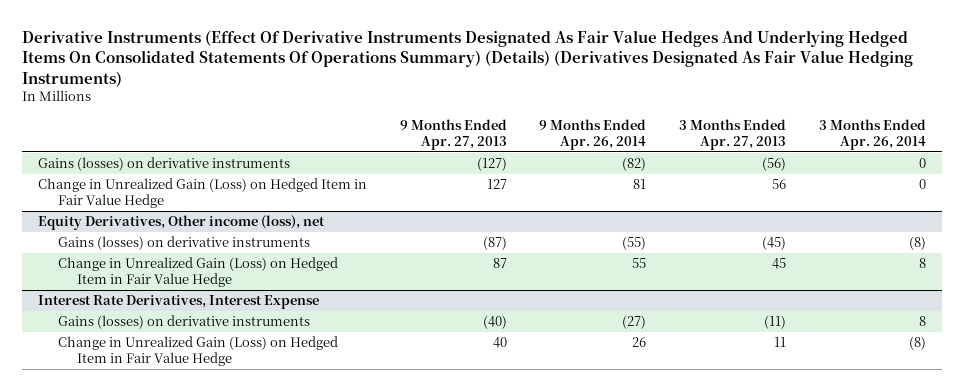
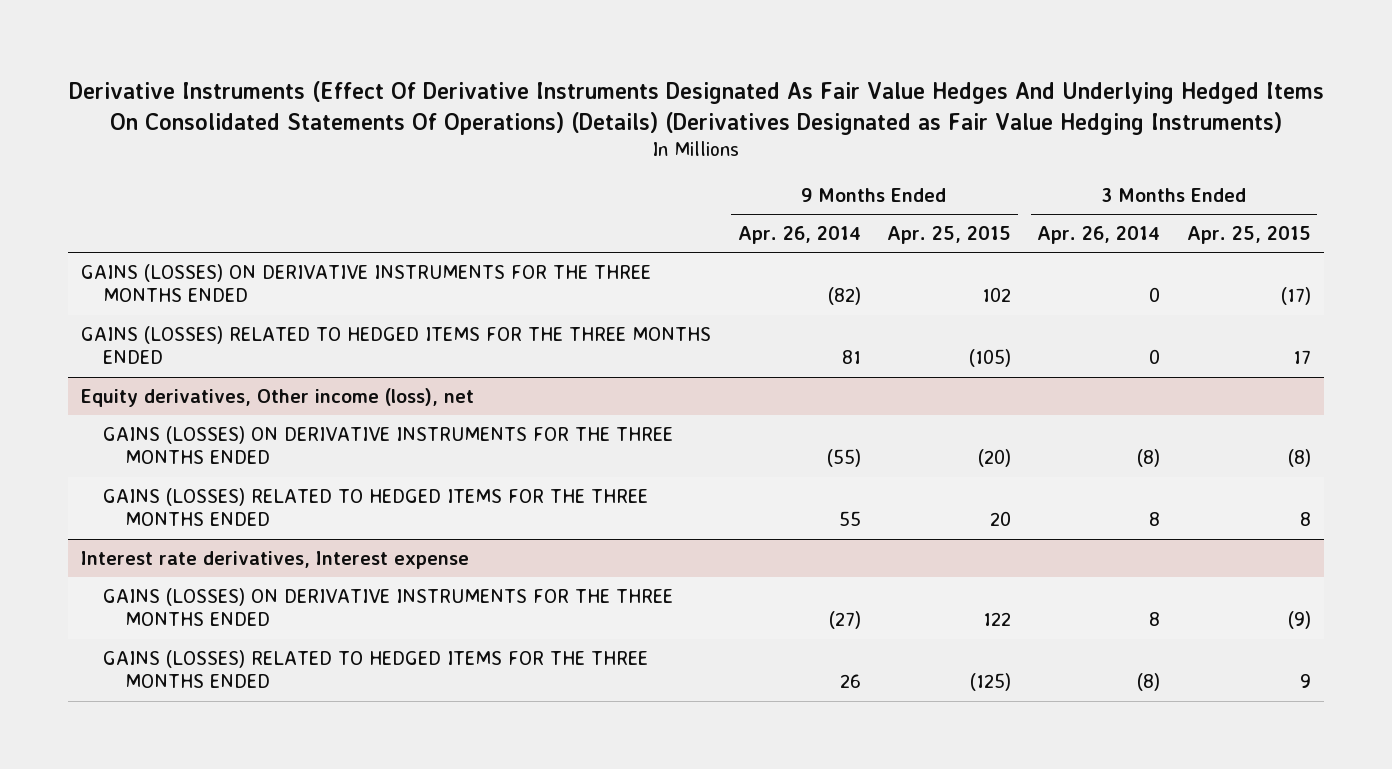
- Derivative Instruments (Effect Of Derivative Instruments Designated As Fair Value Hedges And Underlying Hedged Items On Consolidated Statements Of Operations Summary) (Details) (Derivatives Designated As Fair Value Hedging Instruments)
+ Derivative Instruments (Effect Of Derivative Instruments Designated As Fair Value Hedges And Underlying Hedged Items On Consolidated Statements Of Operations) (Details) (Derivatives Designated as Fair Value Hedging Instruments)
- | 9 Months Ended Apr. 27, 2013 | 9 Months Ended Apr. 26, 2014 | 3 Months Ended Apr. 27, 2013 | 3 Months Ended Apr. 26, 2014
+ | 9 Months Ended Apr. 26, 2014 | 9 Months Ended Apr. 25, 2015 | 3 Months Ended Apr. 26, 2014 | 3 Months Ended Apr. 25, 2015
- Gains (losses) on derivative instruments | (127) | (82) | (56) | 0
- Change in Unrealized Gain (Loss) on Hedged Item in Fair Value Hedge | 127 | 81 | 56 | 0
- Equity Derivatives, Other income (loss), net
- Gains (losses) on derivative instruments | (87) | (55) | (45) | (8)
- Change in Unrealized Gain (Loss) on Hedged Item in Fair Value Hedge | 87 | 55 | 45 | 8
- Interest Rate Derivatives, Interest Expense
- Gains (losses) on derivative instruments | (40) | (27) | (11) | 8
- Change in Unrealized Gain (Loss) on Hedged Item in Fair Value Hedge | 40 | 26 | 11 | (8)
+ GAINS (LOSSES) ON DERIVATIVE INSTRUMENTS FOR THE THREE MONTHS ENDED | (82) | 102 | 0 | (17)
+ GAINS (LOSSES) RELATED TO HEDGED ITEMS FOR THE THREE MONTHS ENDED | 81 | (105) | 0 | 17
+ Equity derivatives, Other income (loss), net
+ GAINS (LOSSES) ON DERIVATIVE INSTRUMENTS FOR THE THREE MONTHS ENDED | (55) | (20) | (8) | (8)
+ GAINS (LOSSES) RELATED TO HEDGED ITEMS FOR THE THREE MONTHS ENDED | 55 | 20 | 8 | 8
+ Interest rate derivatives, Interest expense
+ GAINS (LOSSES) ON DERIVATIVE INSTRUMENTS FOR THE THREE MONTHS ENDED | (27) | 122 | 8 | (9)
+ GAINS (LOSSES) RELATED TO HEDGED ITEMS FOR THE THREE MONTHS ENDED | 26 | (125) | (8) | 9

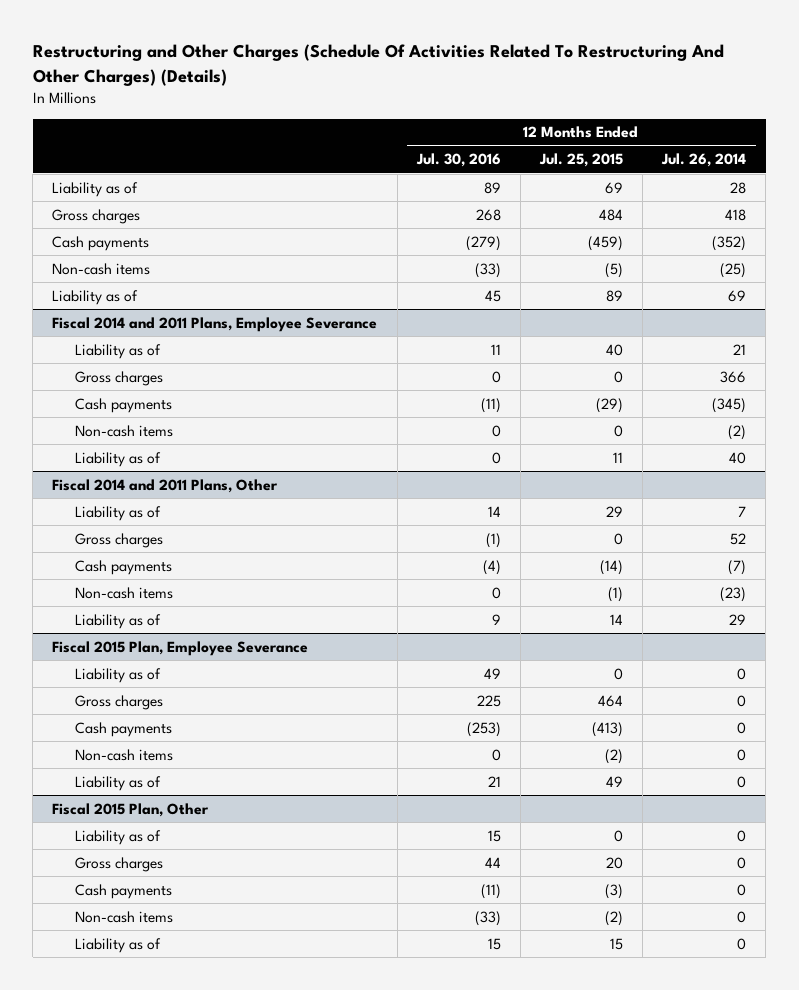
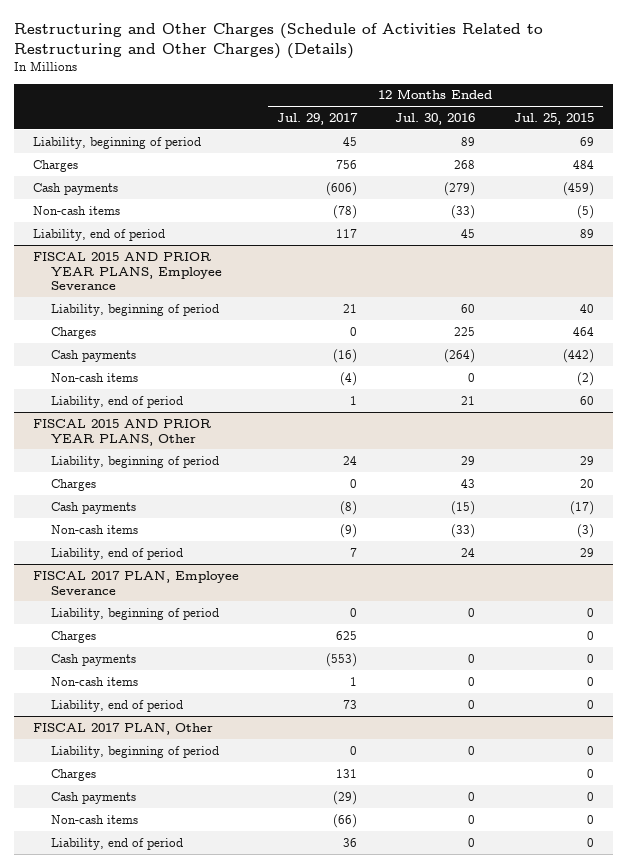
- Restructuring and Other Charges (Schedule Of Activities Related To Restructuring And Other Charges) (Details)
+ Restructuring and Other Charges (Schedule of Activities Related to Restructuring and Other Charges) (Details)
- | 12 Months Ended Jul. 30, 2016 | 12 Months Ended Jul. 25, 2015 | 12 Months Ended Jul. 26, 2014
+ | 12 Months Ended Jul. 29, 2017 | 12 Months Ended Jul. 30, 2016 | 12 Months Ended Jul. 25, 2015
- Liability as of | 89 | 69 | 28
- Gross charges | 268 | 484 | 418
+ Liability, beginning of period | 45 | 89 | 69
+ Charges | 756 | 268 | 484
- Liability as of | 45 | 89 | 69
- Fiscal 2014 and 2011 Plans, Employee Severance
- Liability as of | 11 | 40 | 21
- Gross charges | 0 | 0 | 366
- Cash payments | (11) | (29) | (345)
- Non-cash items | 0 | 0 | (2)
- Liability as of | 0 | 11 | 40
- Fiscal 2014 and 2011 Plans, Other
- Liability as of | 14 | 29 | 7
- Gross charges | (1) | 0 | 52
- Cash payments | (4) | (14) | (7)
- Non-cash items | 0 | (1) | (23)
- Liability as of | 9 | 14 | 29
- Fiscal 2015 Plan, Employee Severance
- Liability as of | 49 | 0 | 0
- Gross charges | 225 | 464 | 0
- Cash payments | (253) | (413) | 0
+ Liability, end of period | 117 | 45 | 89
+ FISCAL 2015 AND PRIOR YEAR PLANS, Employee Severance
+ Liability, beginning of period | 21 | 60 | 40
+ Charges | 0 | 225 | 464
+ Cash payments | (16) | (264) | (442)
- Liability as of | 21 | 49 | 0
- Fiscal 2015 Plan, Other
- Liability as of | 15 | 0 | 0
- Gross charges | 44 | 20 | 0
- Cash payments | (11) | (3) | 0
- Non-cash items | (33) | (2) | 0
- Liability as of | 15 | 15 | 0
+ Liability, end of period | 1 | 21 | 60
+ FISCAL 2015 AND PRIOR YEAR PLANS, Other
+ Liability, beginning of period | 24 | 29 | 29
+ Charges | 0 | 43 | 20
+ Cash payments | (8) | (15) | (17)
+ Non-cash items | (9) | (33) | (3)
+ Liability, end of period | 7 | 24 | 29
+ FISCAL 2017 PLAN, Employee Severance
+ Liability, beginning of period | 0 | 0 | 0
+ Charges | 625 | | 0
+ Cash payments | (553) | 0 | 0
+ Non-cash items | 1 | 0 | 0
+ Liability, end of period | 73 | 0 | 0
+ FISCAL 2017 PLAN, Other
+ Liability, beginning of period | 0 | 0 | 0
+ Charges | 131 | | 0
+ Cash payments | (29) | 0 | 0
+ Non-cash items | (66) | 0 | 0
+ Liability, end of period | 36 | 0 | 0

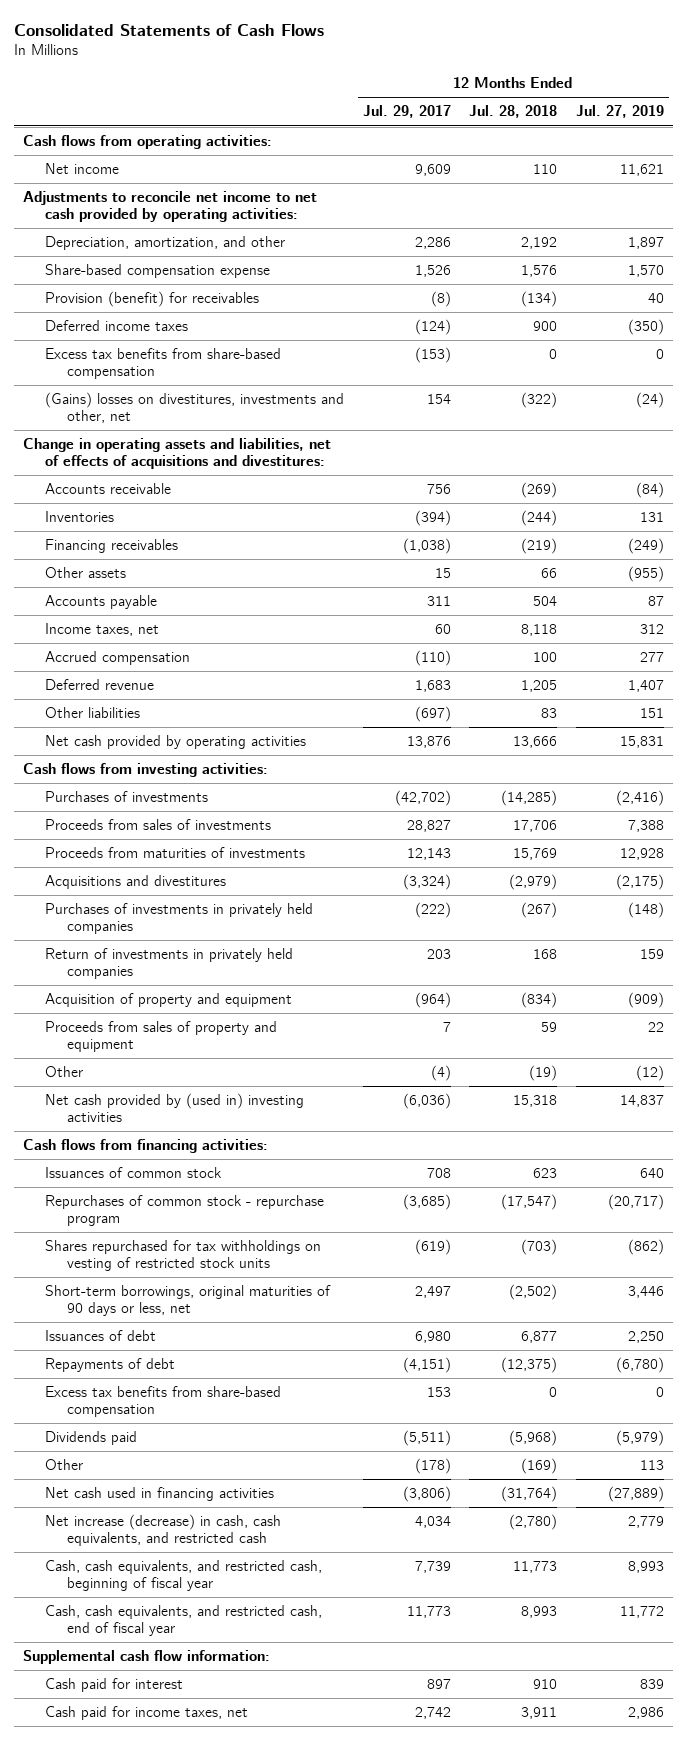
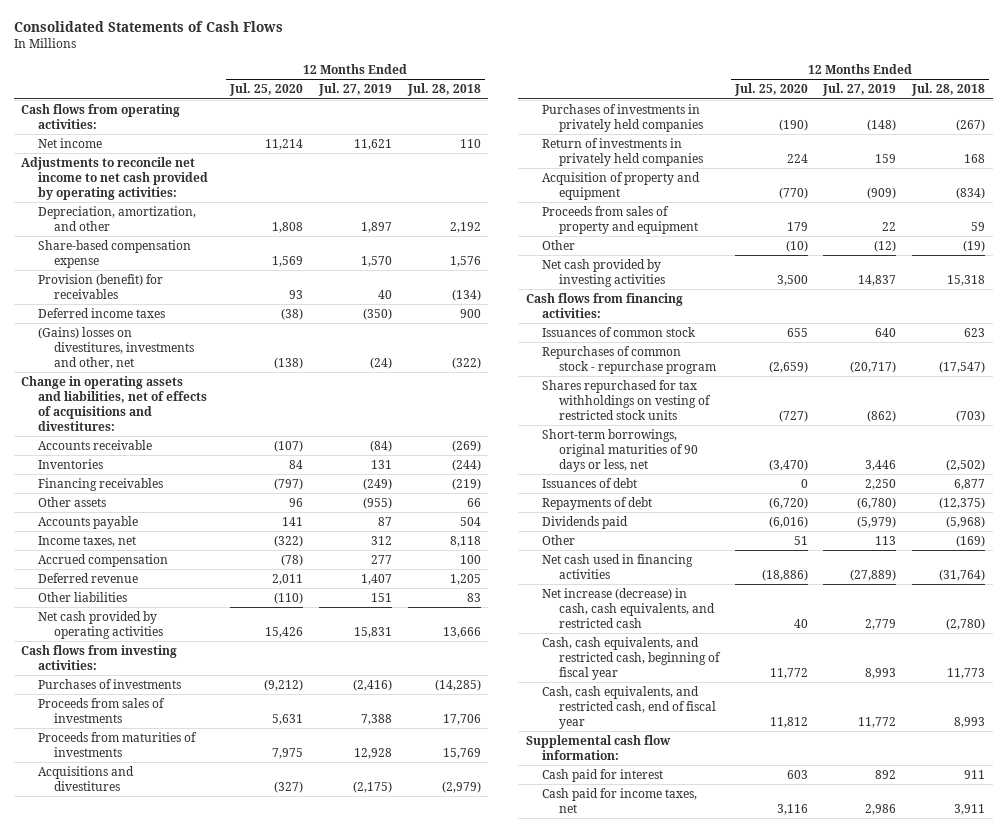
- | 12 Months Ended Jul. 29, 2017 | 12 Months Ended Jul. 28, 2018 | 12 Months Ended Jul. 27, 2019
+ | 12 Months Ended Jul. 25, 2020 | 12 Months Ended Jul. 27, 2019 | 12 Months Ended Jul. 28, 2018
- Excess tax benefits from share-based compensation | (153) | 0 | 0
- Net cash provided by (used in) investing activities | (6,036) | 15,318 | 14,837
+ Net cash provided by investing activities | 3,500 | 14,837 | 15,318
- Excess tax benefits from share-based compensation | 153 | 0 | 0
- Cash paid for interest | 897 | 910 | 839
+ Cash paid for interest | 603 | 892 | 911

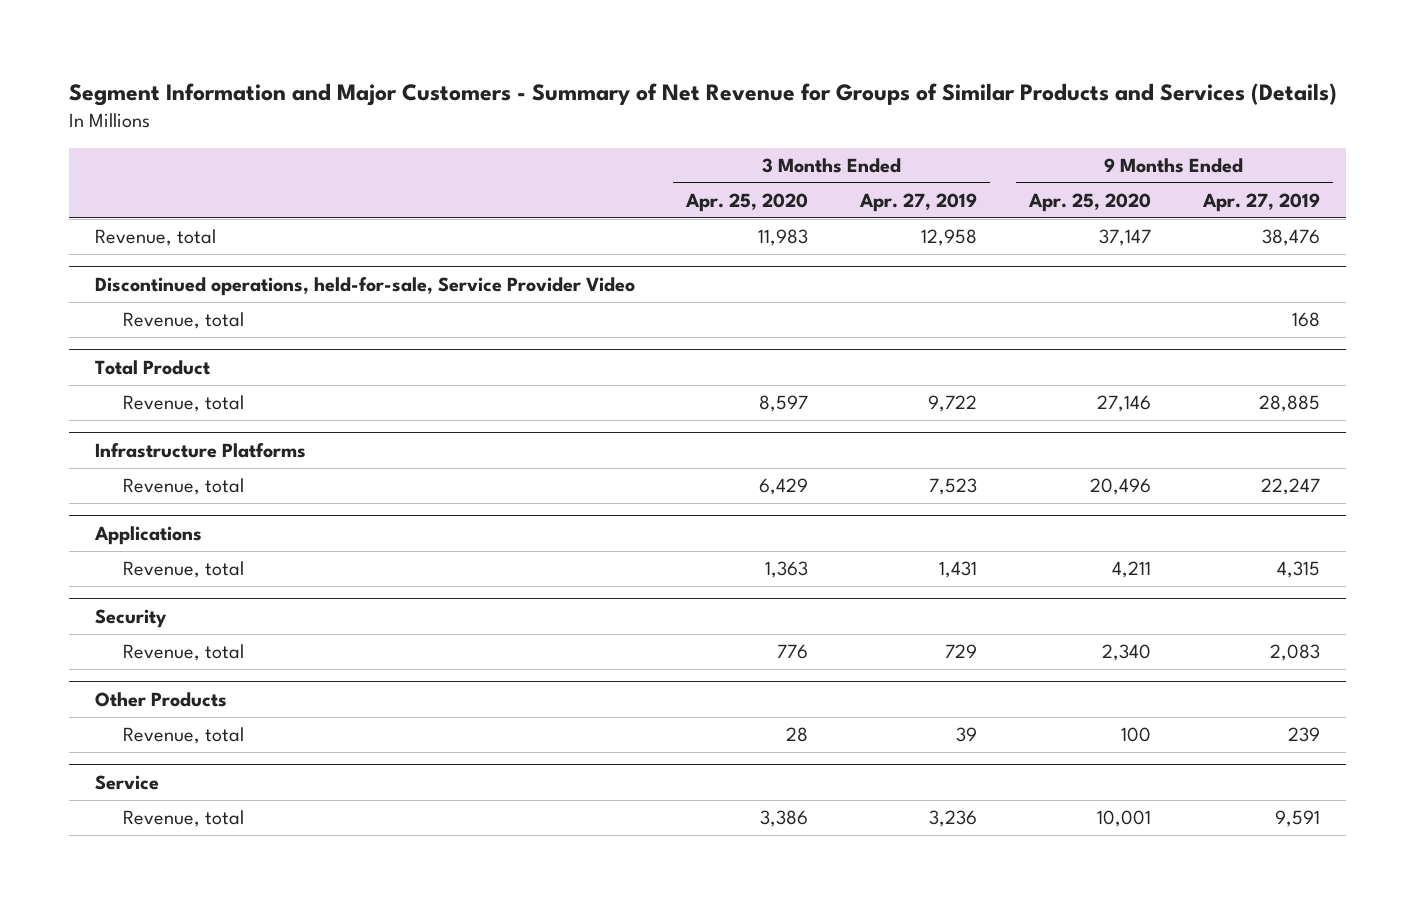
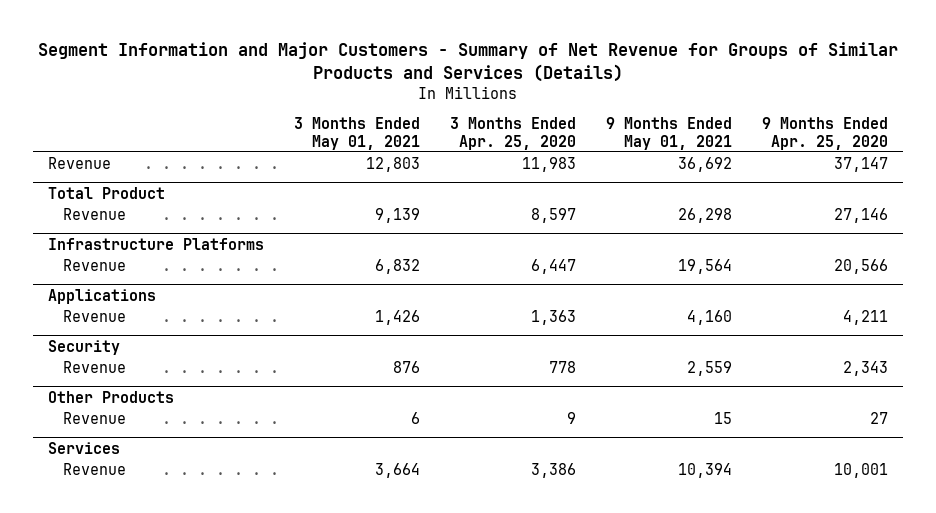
- | 3 Months Ended Apr. 25, 2020 | 3 Months Ended Apr. 27, 2019 | 9 Months Ended Apr. 25, 2020 | 9 Months Ended Apr. 27, 2019
+ | 3 Months Ended May 01, 2021 | 3 Months Ended Apr. 25, 2020 | 9 Months Ended May 01, 2021 | 9 Months Ended Apr. 25, 2020
- Revenue, total | 11,983 | 12,958 | 37,147 | 38,476
- Discontinued operations, held-for-sale, Service Provider Video
- Revenue, total | | | | 168
+ Revenue | 12,803 | 11,983 | 36,692 | 37,147
@ Total Product
- Revenue, total | 8,597 | 9,722 | 27,146 | 28,885
+ Revenue | 9,139 | 8,597 | 26,298 | 27,146
@ Infrastructure Platforms
- Revenue, total | 6,429 | 7,523 | 20,496 | 22,247
+ Revenue | 6,832 | 6,447 | 19,564 | 20,566
@ Applications
- Revenue, total | 1,363 | 1,431 | 4,211 | 4,315
+ Revenue | 1,426 | 1,363 | 4,160 | 4,211
@ Security
- Revenue, total | 776 | 729 | 2,340 | 2,083
+ Revenue | 876 | 778 | 2,559 | 2,343
@ Other Products
- Revenue, total | 28 | 39 | 100 | 239
- Service
- Revenue, total | 3,386 | 3,236 | 10,001 | 9,591
@ Other Products
+ Revenue | 6 | 9 | 15 | 27
+ Services
+ Revenue | 3,664 | 3,386 | 10,394 | 10,001

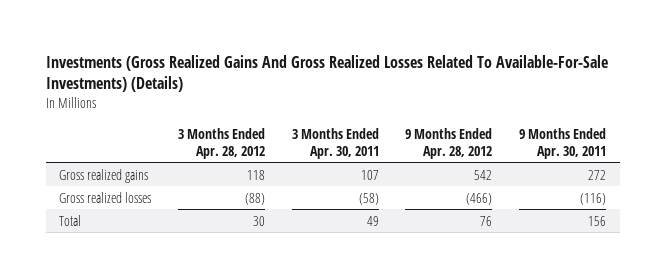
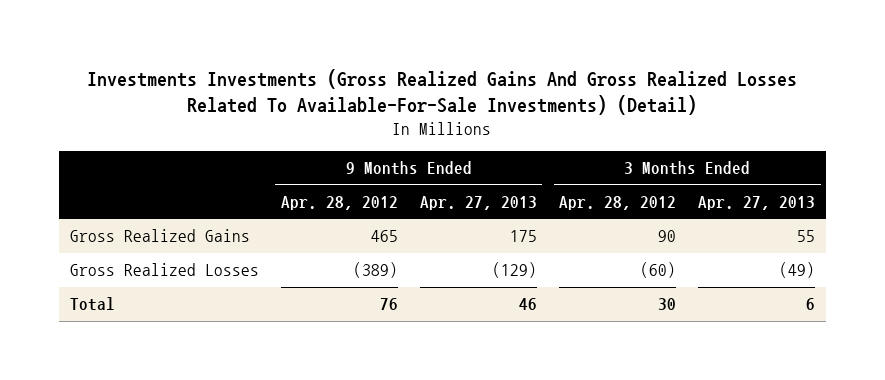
- Investments (Gross Realized Gains And Gross Realized Losses Related To Available-For-Sale Investments) (Details)
+ Investments Investments (Gross Realized Gains And Gross Realized Losses Related To Available-For-Sale Investments) (Detail)
- | 3 Months Ended Apr. 28, 2012 | 3 Months Ended Apr. 30, 2011 | 9 Months Ended Apr. 28, 2012 | 9 Months Ended Apr. 30, 2011
+ | 9 Months Ended Apr. 28, 2012 | 9 Months Ended Apr. 27, 2013 | 3 Months Ended Apr. 28, 2012 | 3 Months Ended Apr. 27, 2013
- Gross realized gains | 118 | 107 | 542 | 272
- Gross realized losses | (88) | (58) | (466) | (116)
+ Gross Realized Gains | 465 | 175 | 90 | 55
+ Gross Realized Losses | (389) | (129) | (60) | (49)

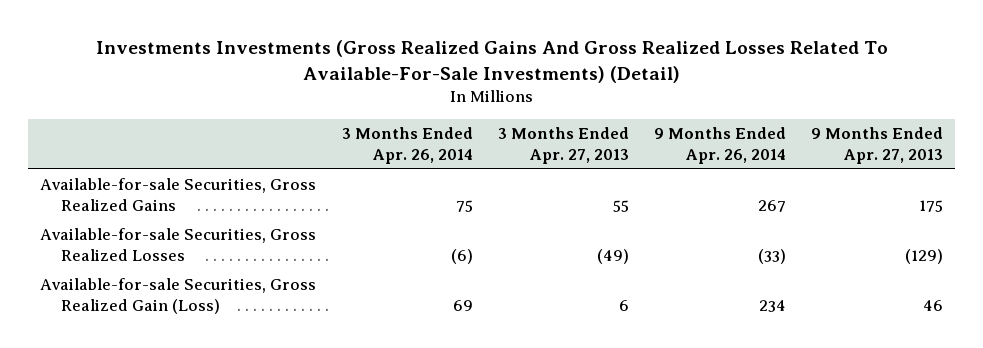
- | 9 Months Ended Apr. 28, 2012 | 9 Months Ended Apr. 27, 2013 | 3 Months Ended Apr. 28, 2012 | 3 Months Ended Apr. 27, 2013
+ | 3 Months Ended Apr. 26, 2014 | 3 Months Ended Apr. 27, 2013 | 9 Months Ended Apr. 26, 2014 | 9 Months Ended Apr. 27, 2013
- Gross Realized Gains | 465 | 175 | 90 | 55
- Gross Realized Losses | (389) | (129) | (60) | (49)
- Total | 76 | 46 | 30 | 6
+ Available-for-sale Securities, Gross Realized Gains | 75 | 55 | 267 | 175
+ Available-for-sale Securities, Gross Realized Losses | (6) | (49) | (33) | (129)
+ Available-for-sale Securities, Gross Realized Gain (Loss) | 69 | 6 | 234 | 46

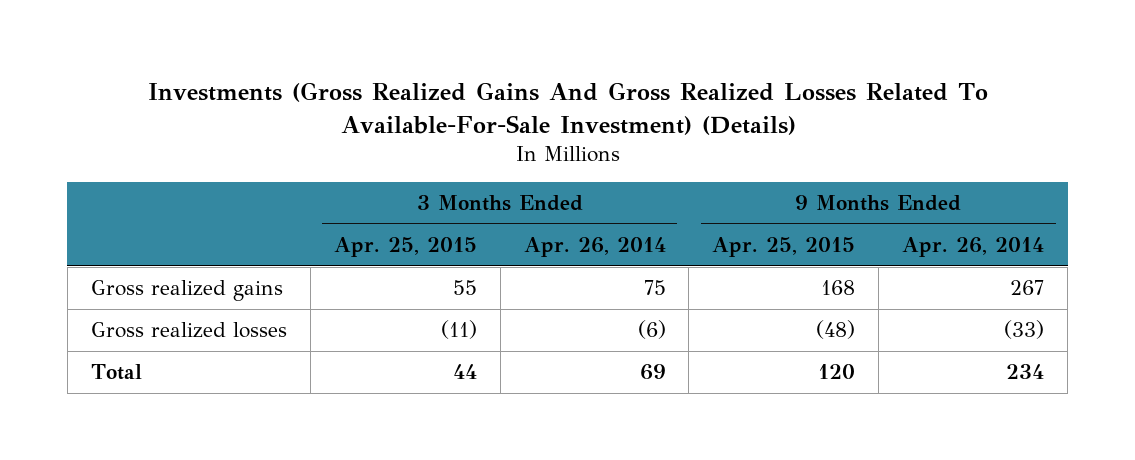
- Investments Investments (Gross Realized Gains And Gross Realized Losses Related To Available-For-Sale Investments) (Detail)
+ Investments (Gross Realized Gains And Gross Realized Losses Related To Available-For-Sale Investment) (Details)
- | 3 Months Ended Apr. 26, 2014 | 3 Months Ended Apr. 27, 2013 | 9 Months Ended Apr. 26, 2014 | 9 Months Ended Apr. 27, 2013
+ | 3 Months Ended Apr. 25, 2015 | 3 Months Ended Apr. 26, 2014 | 9 Months Ended Apr. 25, 2015 | 9 Months Ended Apr. 26, 2014
- Available-for-sale Securities, Gross Realized Gains | 75 | 55 | 267 | 175
- Available-for-sale Securities, Gross Realized Losses | (6) | (49) | (33) | (129)
- Available-for-sale Securities, Gross Realized Gain (Loss) | 69 | 6 | 234 | 46
+ Gross realized gains | 55 | 75 | 168 | 267
+ Gross realized losses | (11) | (6) | (48) | (33)
+ Total | 44 | 69 | 120 | 234

